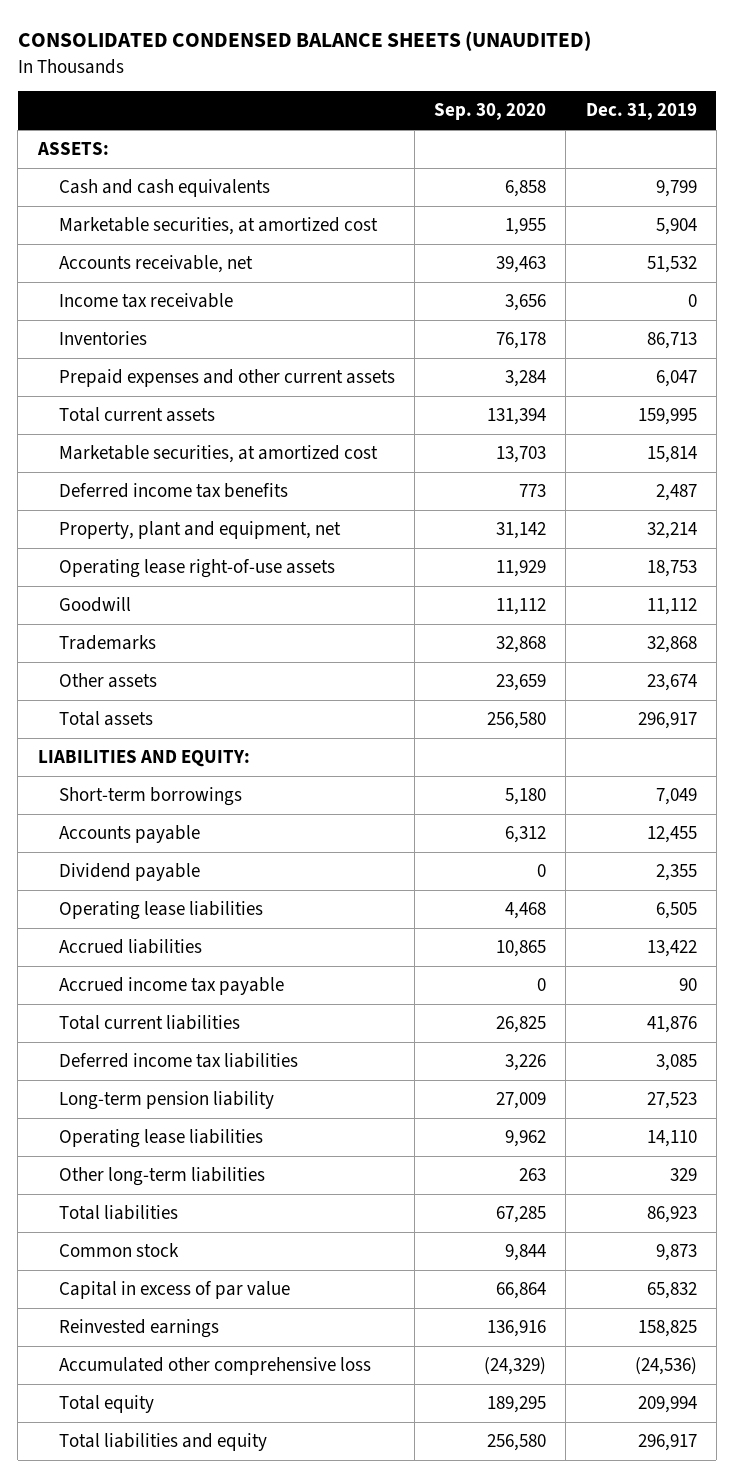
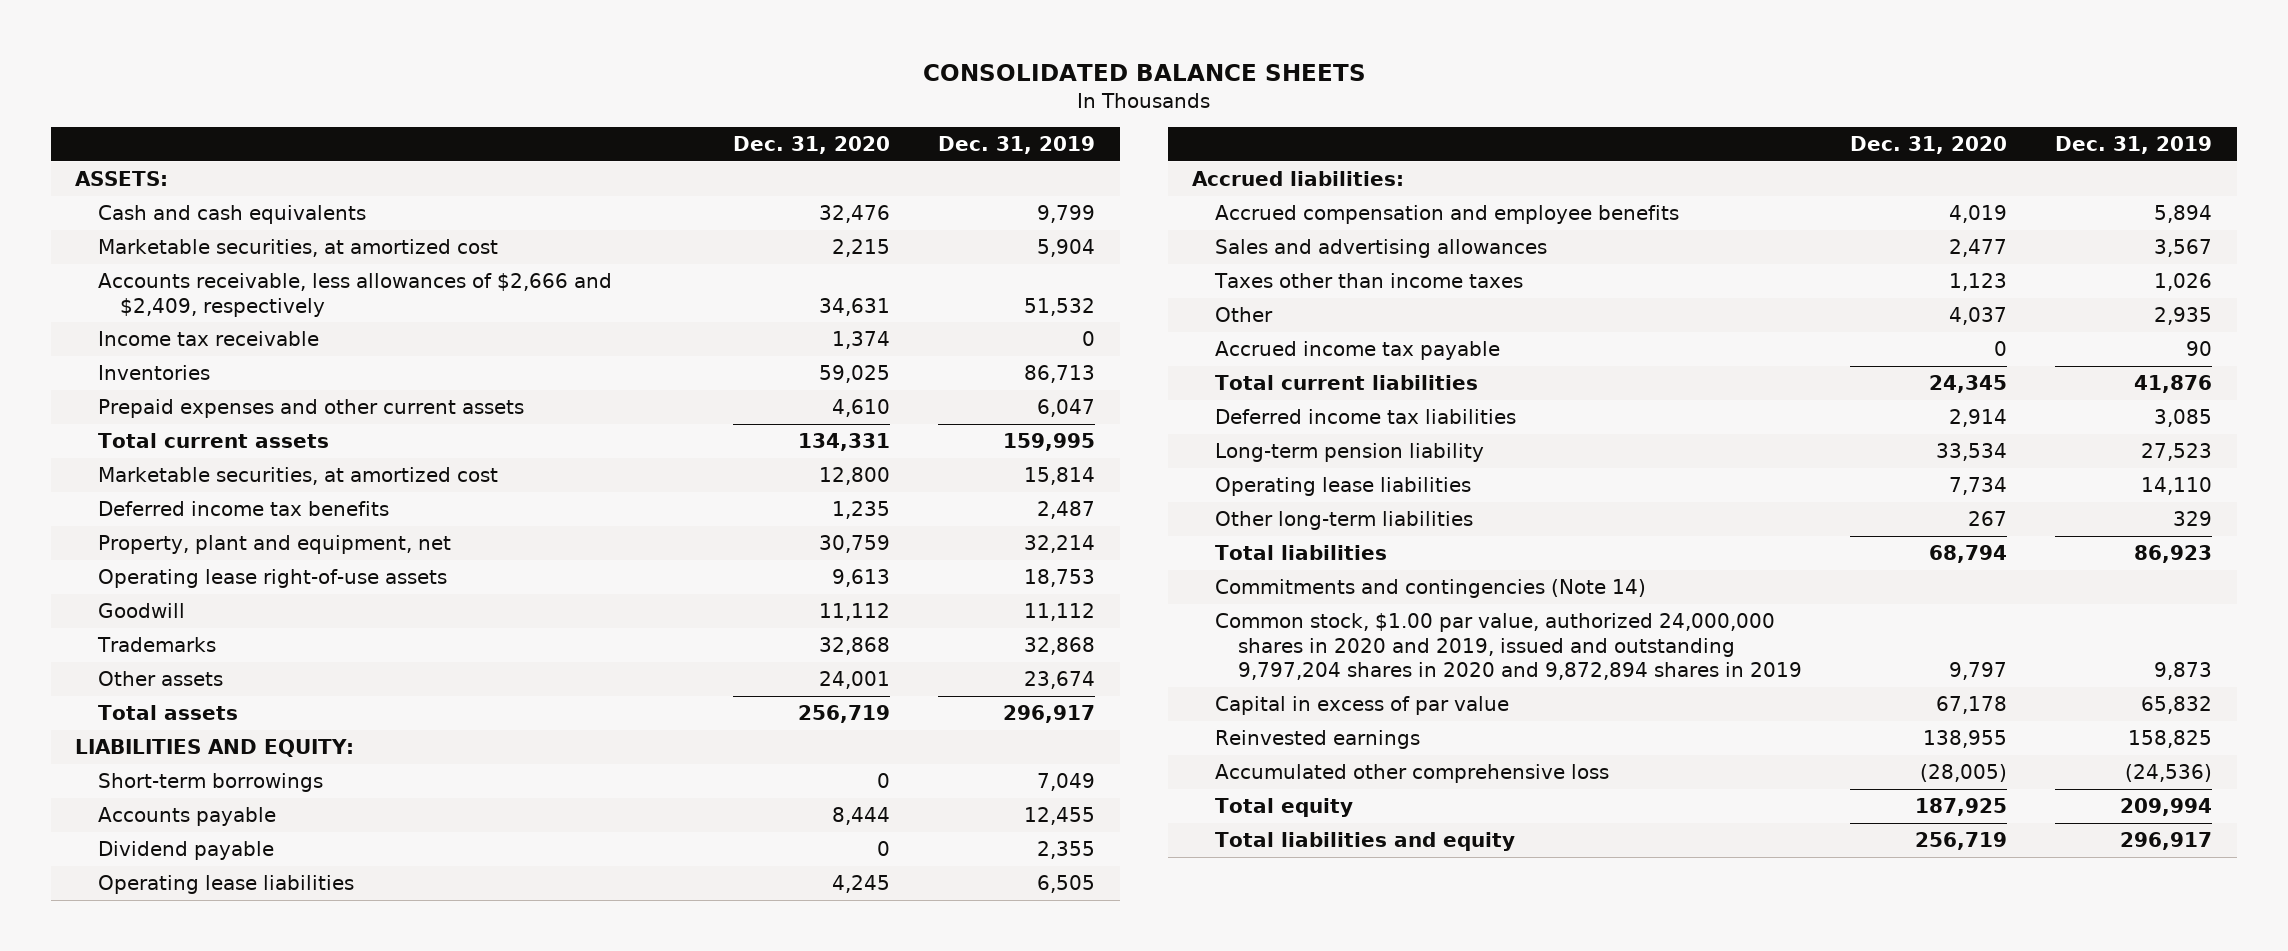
- CONSOLIDATED CONDENSED BALANCE SHEETS (UNAUDITED)
+ CONSOLIDATED BALANCE SHEETS
- | Sep. 30, 2020 | Dec. 31, 2019
+ | Dec. 31, 2020 | Dec. 31, 2019
- Accounts receivable, net | 39,463 | 51,532
+ Accounts receivable, less allowances of $2,666 and $2,409, respectively | 34,631 | 51,532
- Accrued liabilities | 10,865 | 13,422
+ Accrued liabilities:
+ Accrued compensation and employee benefits | 4,019 | 5,894
+ Sales and advertising allowances | 2,477 | 3,567
+ Taxes other than income taxes | 1,123 | 1,026
+ Other | 4,037 | 2,935
- Common stock | 9,844 | 9,873
+ Commitments and contingencies (Note 14)
+ Common stock, $1.00 par value, authorized 24,000,000 shares in 2020 and 2019, issued and outstanding 9,797,204 shares in 2020 and 9,872,894 shares in 2019 | 9,797 | 9,873

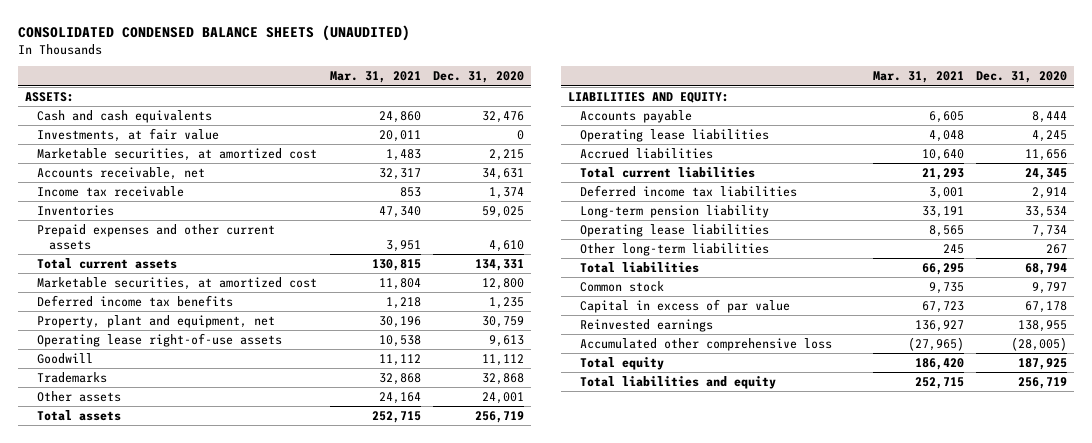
- CONSOLIDATED BALANCE SHEETS
+ CONSOLIDATED CONDENSED BALANCE SHEETS (UNAUDITED)
- | Dec. 31, 2020 | Dec. 31, 2019
+ | Mar. 31, 2021 | Dec. 31, 2020
+ Investments, at fair value | 20,011 | 0
- Accounts receivable, less allowances of $2,666 and $2,409, respectively | 34,631 | 51,532
+ Accounts receivable, net | 32,317 | 34,631
- Short-term borrowings | 0 | 7,049
- Dividend payable | 0 | 2,355
- Accrued liabilities:
- Accrued compensation and employee benefits | 4,019 | 5,894
- Sales and advertising allowances | 2,477 | 3,567
- Taxes other than income taxes | 1,123 | 1,026
- Other | 4,037 | 2,935
- Accrued income tax payable | 0 | 90
+ Accrued liabilities | 10,640 | 11,656
- Commitments and contingencies (Note 14)
- Common stock, $1.00 par value, authorized 24,000,000 shares in 2020 and 2019, issued and outstanding 9,797,204 shares in 2020 and 9,872,894 shares in 2019 | 9,797 | 9,873
+ Common stock | 9,735 | 9,797

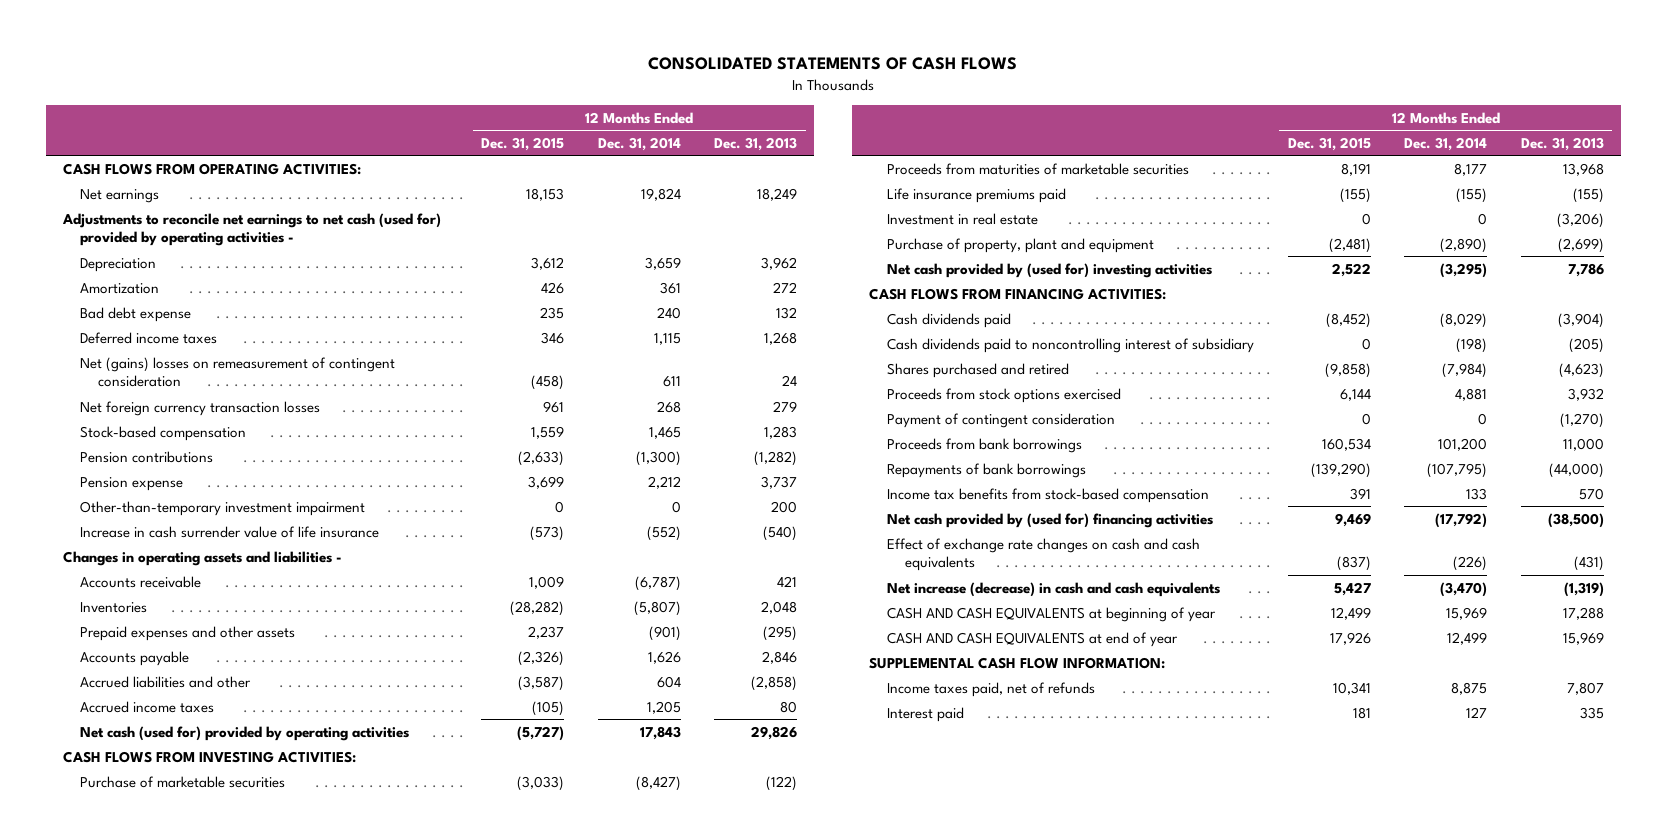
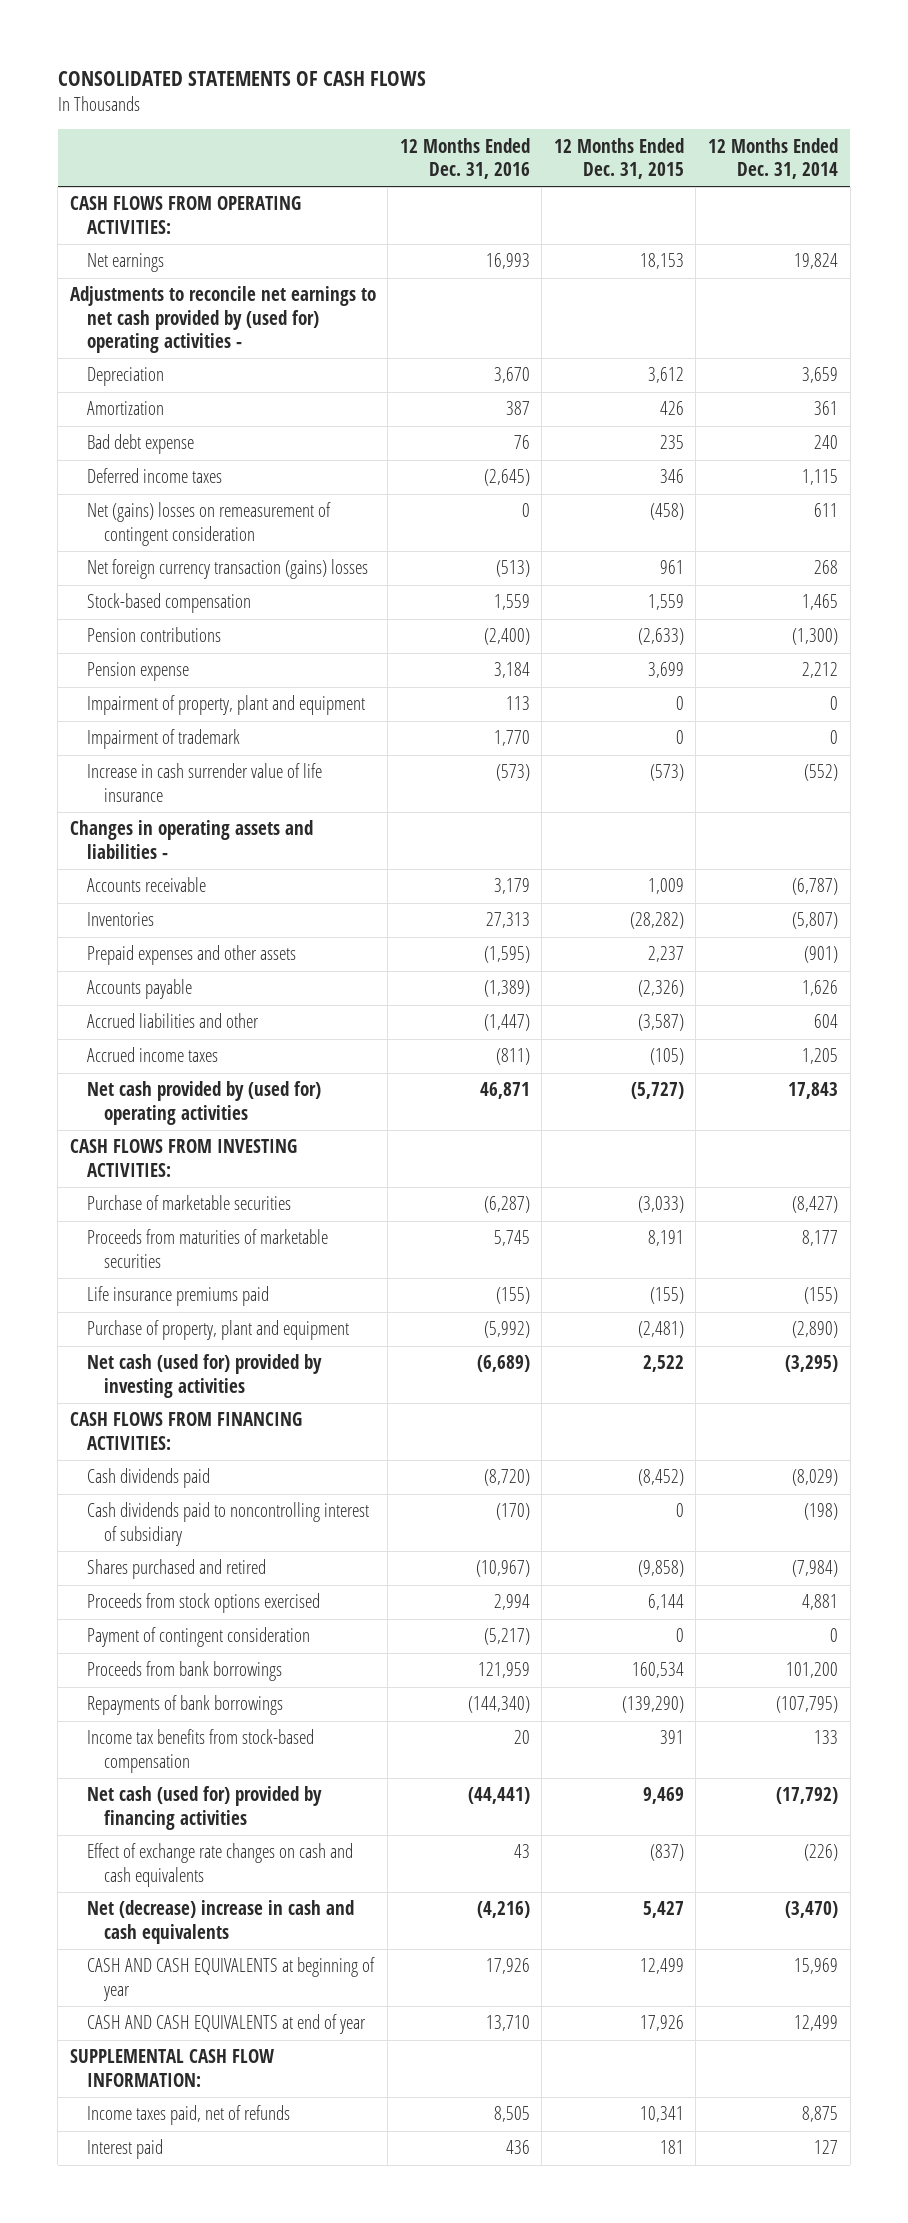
- | 12 Months Ended Dec. 31, 2015 | 12 Months Ended Dec. 31, 2014 | 12 Months Ended Dec. 31, 2013
+ | 12 Months Ended Dec. 31, 2016 | 12 Months Ended Dec. 31, 2015 | 12 Months Ended Dec. 31, 2014
- Adjustments to reconcile net earnings to net cash (used for) provided by operating activities -
+ Adjustments to reconcile net earnings to net cash provided by (used for) operating activities -
- Net foreign currency transaction losses | 961 | 268 | 279
+ Net foreign currency transaction (gains) losses | (513) | 961 | 268
- Other-than-temporary investment impairment | 0 | 0 | 200
+ Impairment of property, plant and equipment | 113 | 0 | 0
+ Impairment of trademark | 1,770 | 0 | 0
- Net cash (used for) provided by operating activities | (5,727) | 17,843 | 29,826
+ Net cash provided by (used for) operating activities | 46,871 | (5,727) | 17,843
- Investment in real estate | 0 | 0 | (3,206)
- Net cash provided by (used for) investing activities | 2,522 | (3,295) | 7,786
+ Net cash (used for) provided by investing activities | (6,689) | 2,522 | (3,295)
- Net cash provided by (used for) financing activities | 9,469 | (17,792) | (38,500)
+ Net cash (used for) provided by financing activities | (44,441) | 9,469 | (17,792)
- Net increase (decrease) in cash and cash equivalents | 5,427 | (3,470) | (1,319)
+ Net (decrease) increase in cash and cash equivalents | (4,216) | 5,427 | (3,470)

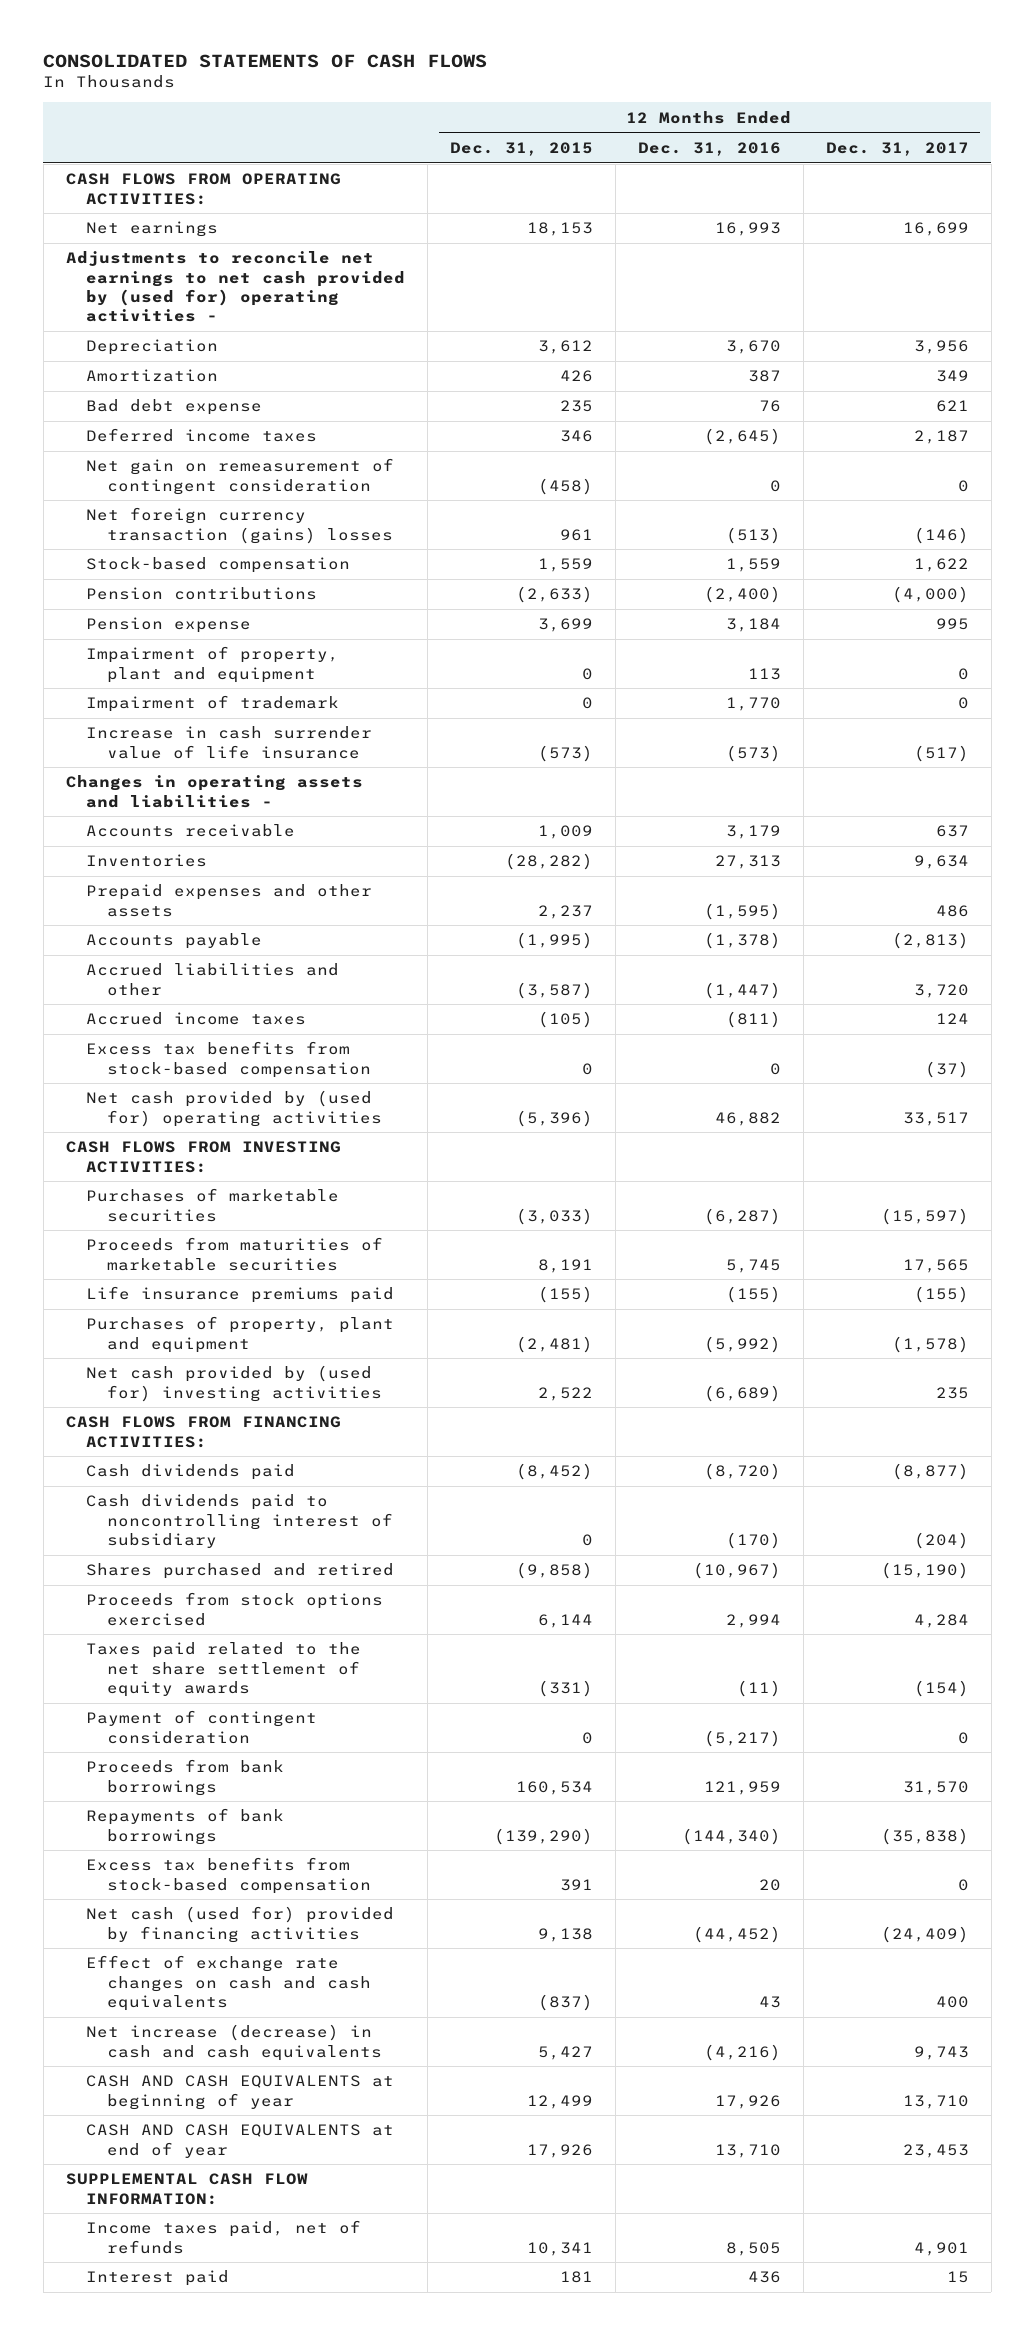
- | 12 Months Ended Dec. 31, 2016 | 12 Months Ended Dec. 31, 2015 | 12 Months Ended Dec. 31, 2014
+ | 12 Months Ended Dec. 31, 2015 | 12 Months Ended Dec. 31, 2016 | 12 Months Ended Dec. 31, 2017
- Net (gains) losses on remeasurement of contingent consideration | 0 | (458) | 611
+ Net gain on remeasurement of contingent consideration | (458) | 0 | 0
- Accounts payable | (1,389) | (2,326) | 1,626
+ Accounts payable | (1,995) | (1,378) | (2,813)
- Net cash provided by (used for) operating activities | 46,871 | (5,727) | 17,843
+ Excess tax benefits from stock-based compensation | 0 | 0 | (37)
+ Net cash provided by (used for) operating activities | (5,396) | 46,882 | 33,517
- Purchase of marketable securities | (6,287) | (3,033) | (8,427)
+ Purchases of marketable securities | (3,033) | (6,287) | (15,597)
- Purchase of property, plant and equipment | (5,992) | (2,481) | (2,890)
- Net cash (used for) provided by investing activities | (6,689) | 2,522 | (3,295)
+ Purchases of property, plant and equipment | (2,481) | (5,992) | (1,578)
+ Net cash provided by (used for) investing activities | 2,522 | (6,689) | 235
+ Taxes paid related to the net share settlement of equity awards | (331) | (11) | (154)
- Income tax benefits from stock-based compensation | 20 | 391 | 133
- Net cash (used for) provided by financing activities | (44,441) | 9,469 | (17,792)
+ Excess tax benefits from stock-based compensation | 391 | 20 | 0
+ Net cash (used for) provided by financing activities | 9,138 | (44,452) | (24,409)
- Net (decrease) increase in cash and cash equivalents | (4,216) | 5,427 | (3,470)
+ Net increase (decrease) in cash and cash equivalents | 5,427 | (4,216) | 9,743

